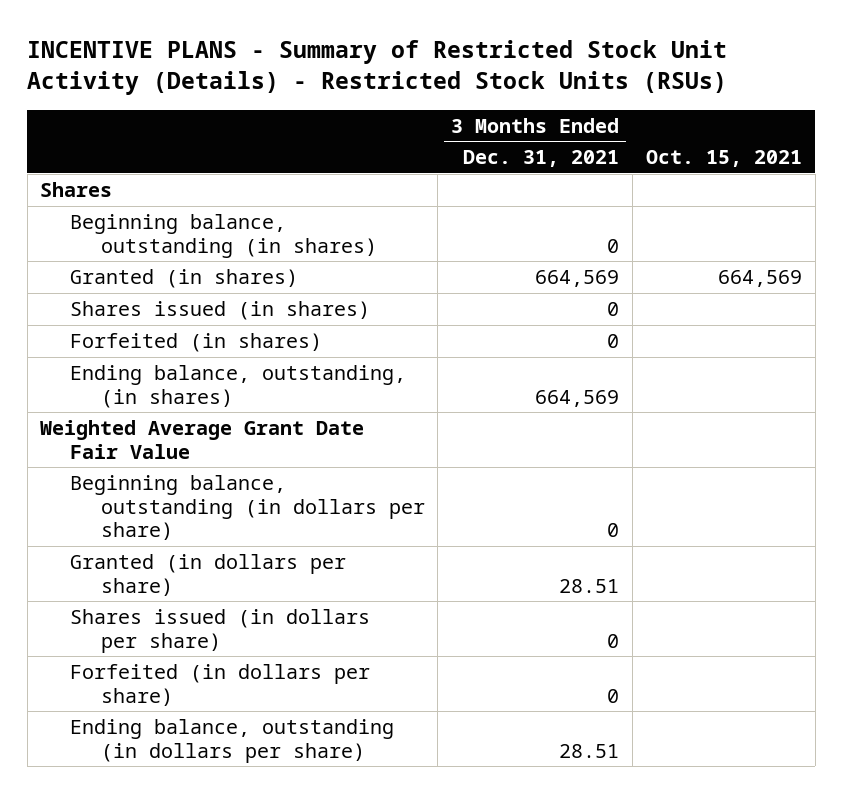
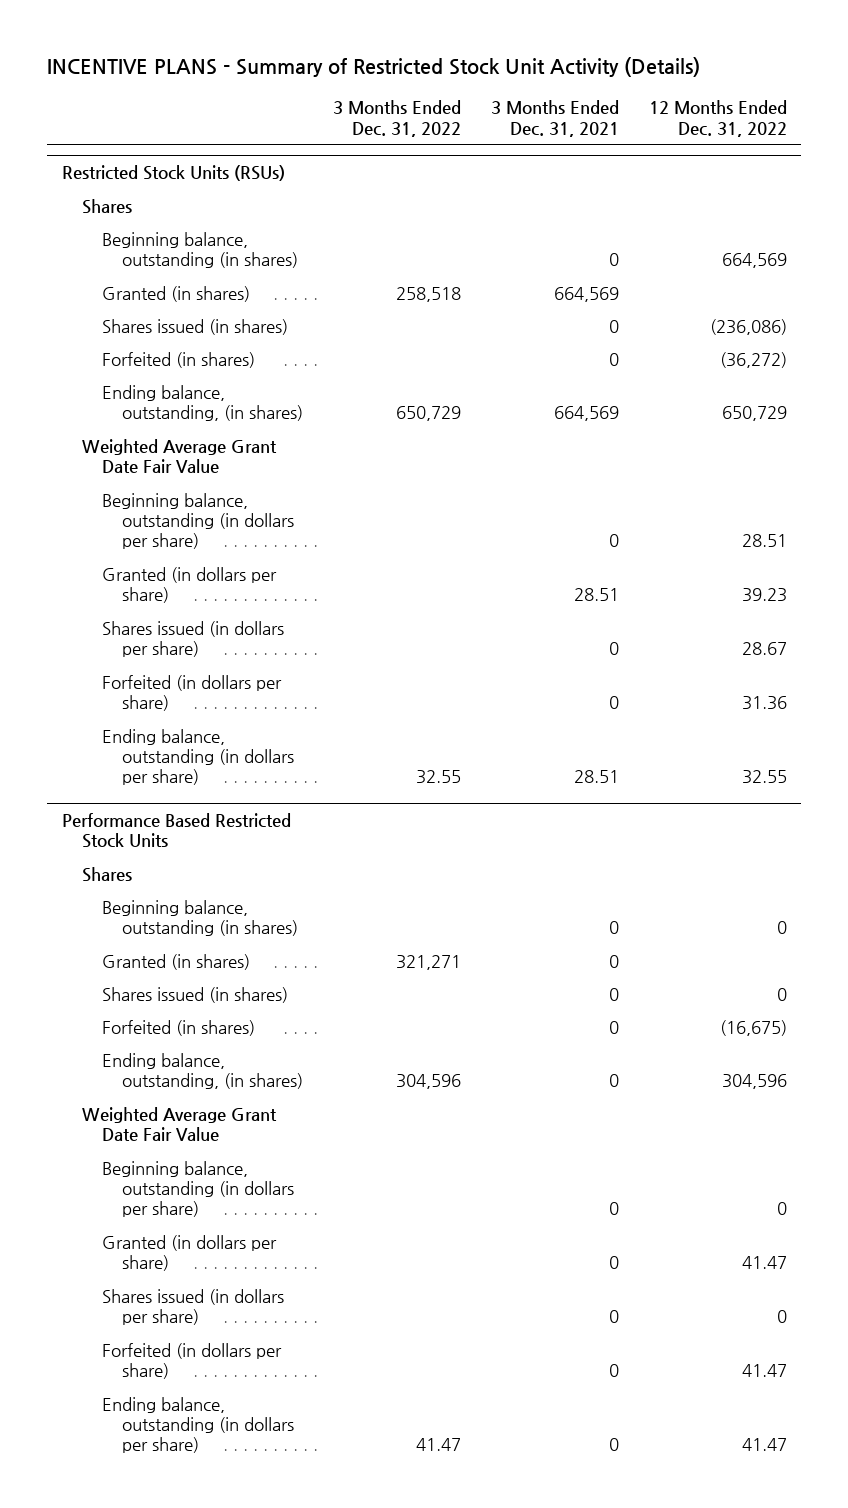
- INCENTIVE PLANS - Summary of Restricted Stock Unit Activity (Details) - Restricted Stock Units (RSUs)
+ INCENTIVE PLANS - Summary of Restricted Stock Unit Activity (Details)
- | 3 Months Ended Dec. 31, 2021 | Oct. 15, 2021
+ | 3 Months Ended Dec. 31, 2022 | 3 Months Ended Dec. 31, 2021 | 12 Months Ended Dec. 31, 2022
+ Restricted Stock Units (RSUs)
+ Performance Based Restricted Stock Units
+ Shares
+ Beginning balance, outstanding (in shares) | | 0 | 0
+ Granted (in shares) | 321,271 | 0 |
+ Shares issued (in shares) | | 0 | 0
+ Forfeited (in shares) | | 0 | (16,675)
+ Ending balance, outstanding, (in shares) | 304,596 | 0 | 304,596
+ Weighted Average Grant Date Fair Value
+ Beginning balance, outstanding (in dollars per share) | | 0 | 0
+ Granted (in dollars per share) | | 0 | 41.47
+ Shares issued (in dollars per share) | | 0 | 0
+ Forfeited (in dollars per share) | | 0 | 41.47
+ Ending balance, outstanding (in dollars per share) | 41.47 | 0 | 41.47

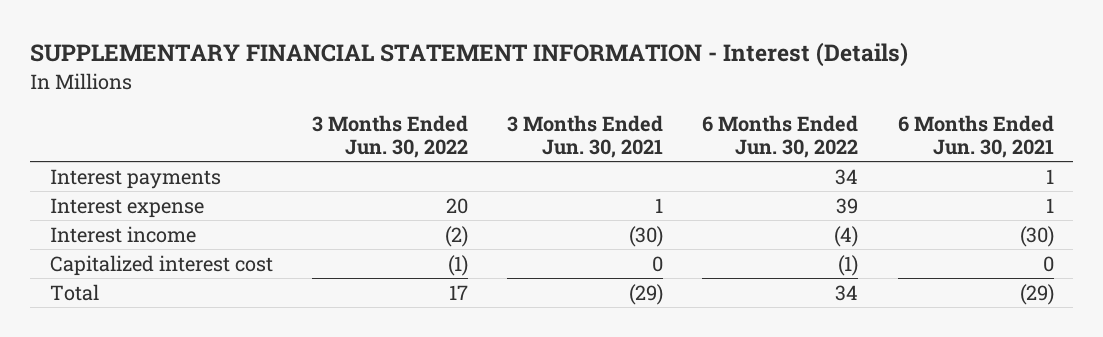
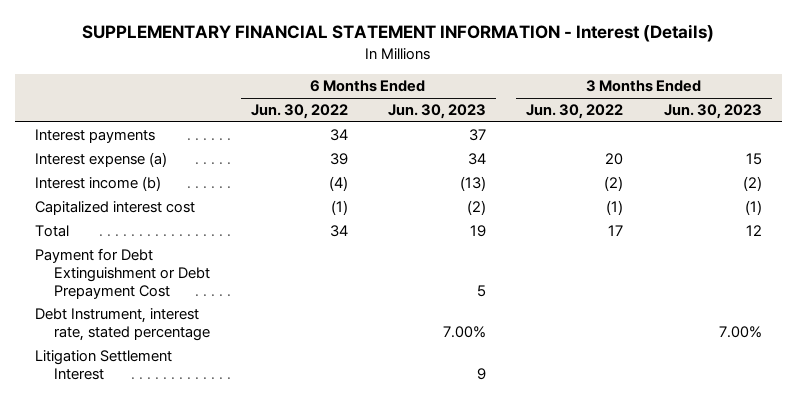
- | 3 Months Ended Jun. 30, 2022 | 3 Months Ended Jun. 30, 2021 | 6 Months Ended Jun. 30, 2022 | 6 Months Ended Jun. 30, 2021
+ | 6 Months Ended Jun. 30, 2022 | 6 Months Ended Jun. 30, 2023 | 3 Months Ended Jun. 30, 2022 | 3 Months Ended Jun. 30, 2023
- Interest expense | 20 | 1 | 39 | 1
- Interest income | (2) | (30) | (4) | (30)
+ Interest expense (a) | 39 | 34 | 20 | 15
+ Interest income (b) | (4) | (13) | (2) | (2)
+ Payment for Debt Extinguishment or Debt Prepayment Cost | | 5 | |
+ Debt Instrument, interest rate, stated percentage | | 7.00% | | 7.00%
+ Litigation Settlement Interest | | 9 | |

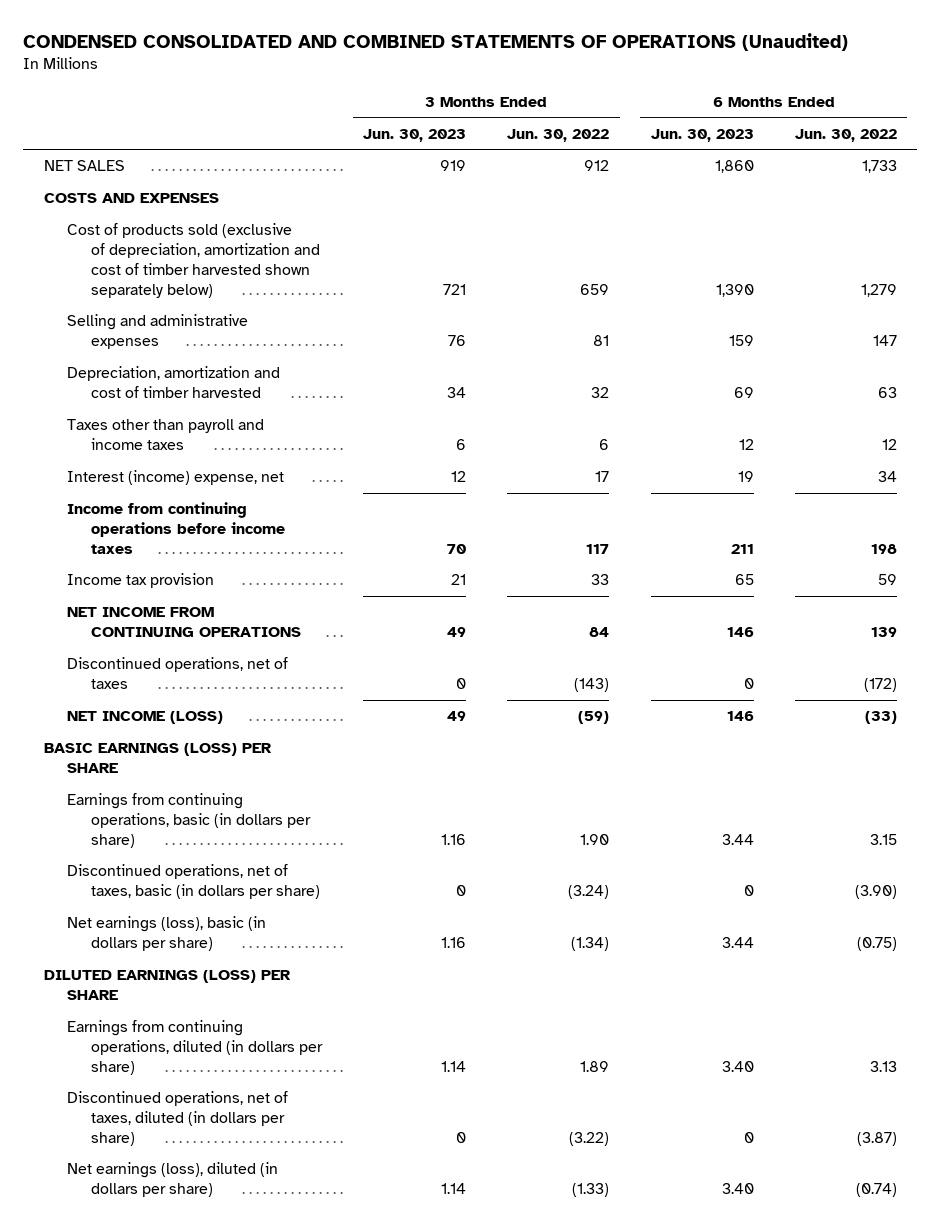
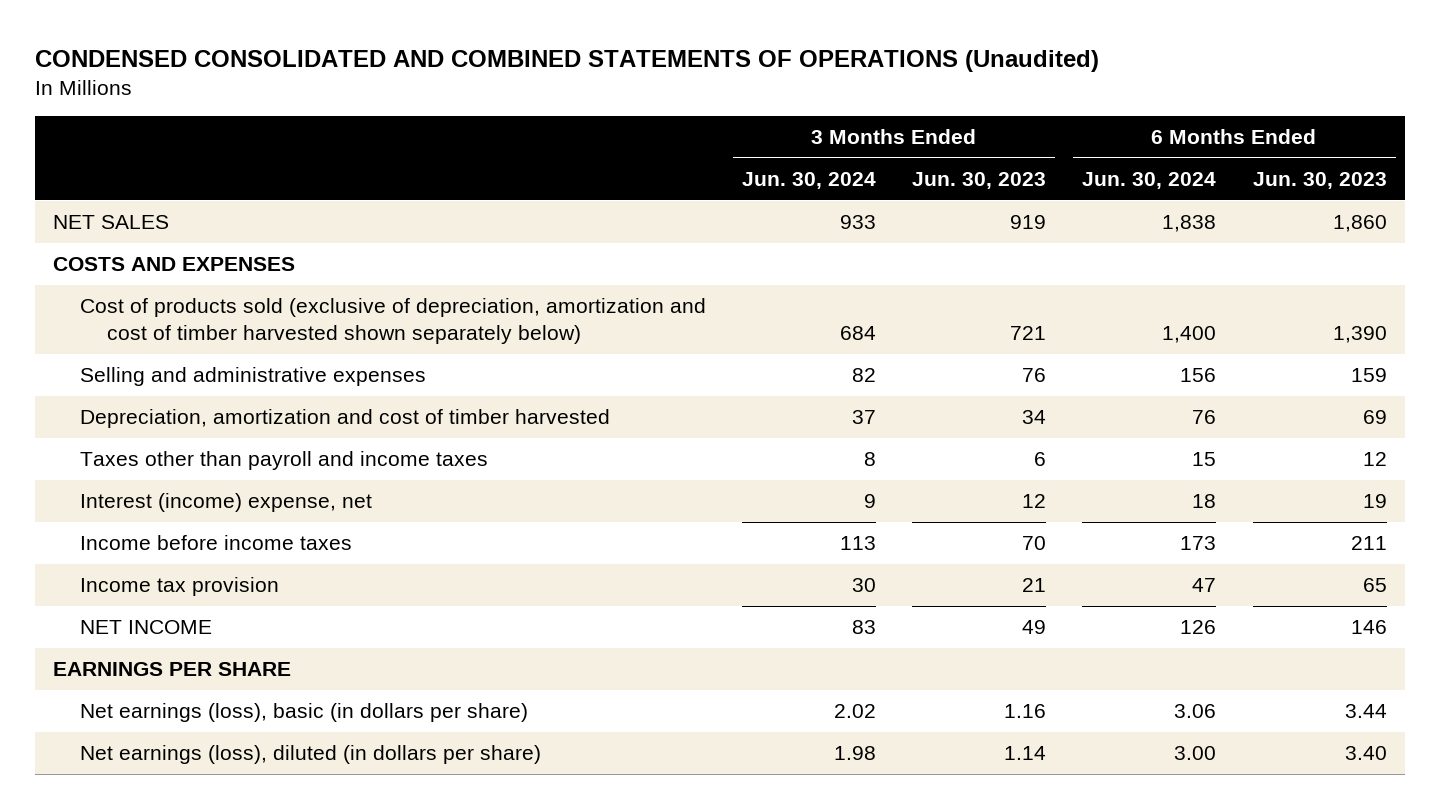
- | 3 Months Ended Jun. 30, 2023 | 3 Months Ended Jun. 30, 2022 | 6 Months Ended Jun. 30, 2023 | 6 Months Ended Jun. 30, 2022
+ | 3 Months Ended Jun. 30, 2024 | 3 Months Ended Jun. 30, 2023 | 6 Months Ended Jun. 30, 2024 | 6 Months Ended Jun. 30, 2023
- Income from continuing operations before income taxes | 70 | 117 | 211 | 198
+ Income before income taxes | 113 | 70 | 173 | 211
- NET INCOME FROM CONTINUING OPERATIONS | 49 | 84 | 146 | 139
- Discontinued operations, net of taxes | 0 | (143) | 0 | (172)
- NET INCOME (LOSS) | 49 | (59) | 146 | (33)
- BASIC EARNINGS (LOSS) PER SHARE
- Earnings from continuing operations, basic (in dollars per share) | 1.16 | 1.90 | 3.44 | 3.15
- Discontinued operations, net of taxes, basic (in dollars per share) | 0 | (3.24) | 0 | (3.90)
+ NET INCOME | 83 | 49 | 126 | 146
+ EARNINGS PER SHARE
- DILUTED EARNINGS (LOSS) PER SHARE
- Earnings from continuing operations, diluted (in dollars per share) | 1.14 | 1.89 | 3.40 | 3.13
- Discontinued operations, net of taxes, diluted (in dollars per share) | 0 | (3.22) | 0 | (3.87)

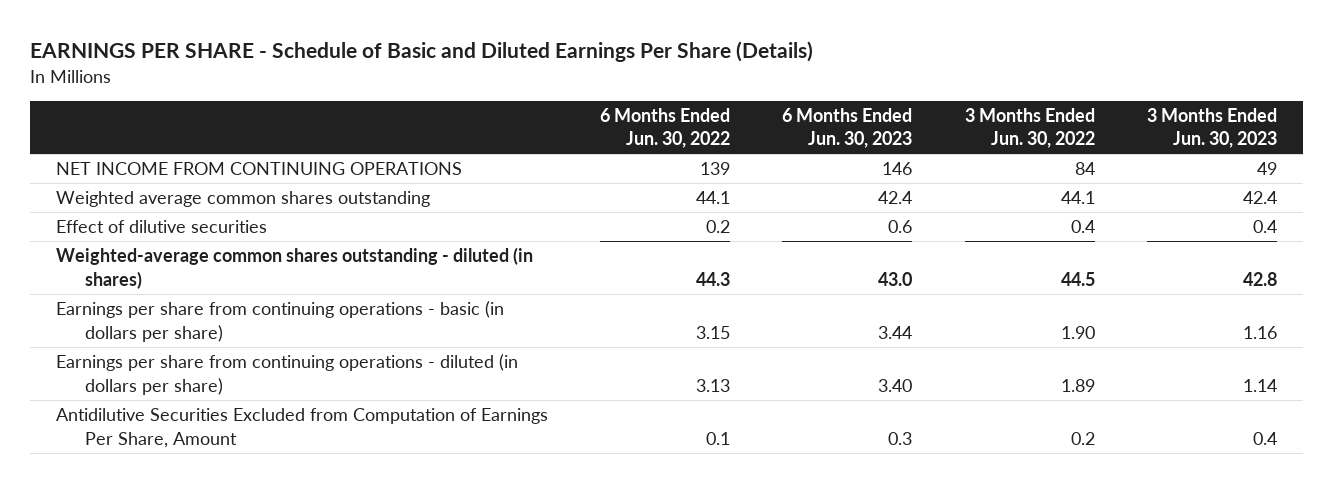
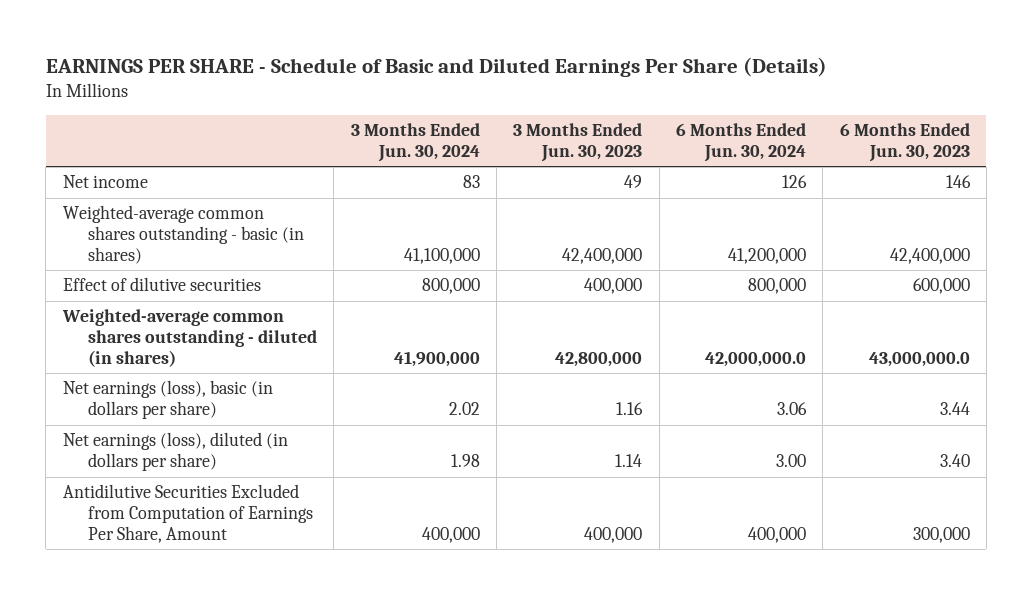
- | 6 Months Ended Jun. 30, 2022 | 6 Months Ended Jun. 30, 2023 | 3 Months Ended Jun. 30, 2022 | 3 Months Ended Jun. 30, 2023
+ | 3 Months Ended Jun. 30, 2024 | 3 Months Ended Jun. 30, 2023 | 6 Months Ended Jun. 30, 2024 | 6 Months Ended Jun. 30, 2023
- NET INCOME FROM CONTINUING OPERATIONS | 139 | 146 | 84 | 49
- Weighted average common shares outstanding | 44.1 | 42.4 | 44.1 | 42.4
- Effect of dilutive securities | 0.2 | 0.6 | 0.4 | 0.4
- Weighted-average common shares outstanding - diluted (in shares) | 44.3 | 43.0 | 44.5 | 42.8
- Earnings per share from continuing operations - basic (in dollars per share) | 3.15 | 3.44 | 1.90 | 1.16
- Earnings per share from continuing operations - diluted (in dollars per share) | 3.13 | 3.40 | 1.89 | 1.14
- Antidilutive Securities Excluded from Computation of Earnings Per Share, Amount | 0.1 | 0.3 | 0.2 | 0.4
+ Net income | 83 | 49 | 126 | 146
+ Weighted-average common shares outstanding - basic (in shares) | 41,100,000 | 42,400,000 | 41,200,000 | 42,400,000
+ Effect of dilutive securities | 800,000 | 400,000 | 800,000 | 600,000
+ Weighted-average common shares outstanding - diluted (in shares) | 41,900,000 | 42,800,000 | 42,000,000.0 | 43,000,000.0
+ Net earnings (loss), basic (in dollars per share) | 2.02 | 1.16 | 3.06 | 3.44
+ Net earnings (loss), diluted (in dollars per share) | 1.98 | 1.14 | 3.00 | 3.40
+ Antidilutive Securities Excluded from Computation of Earnings Per Share, Amount | 400,000 | 400,000 | 400,000 | 300,000

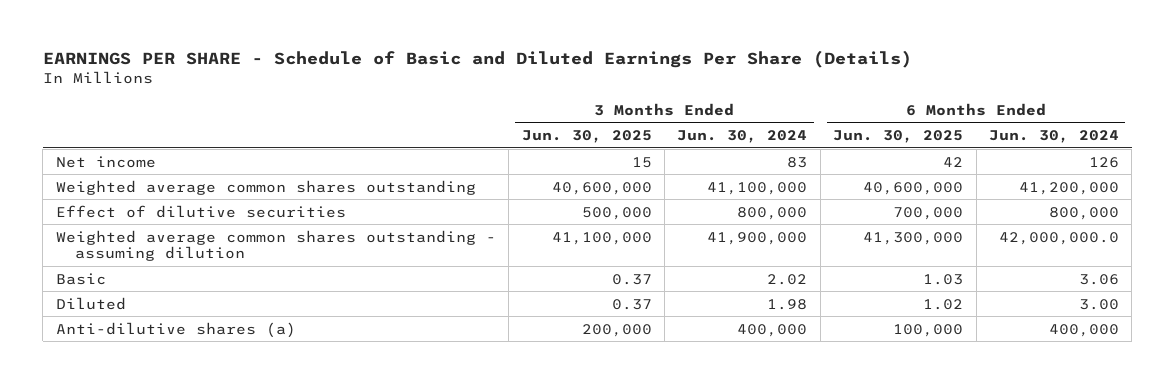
- | 3 Months Ended Jun. 30, 2024 | 3 Months Ended Jun. 30, 2023 | 6 Months Ended Jun. 30, 2024 | 6 Months Ended Jun. 30, 2023
+ | 3 Months Ended Jun. 30, 2025 | 3 Months Ended Jun. 30, 2024 | 6 Months Ended Jun. 30, 2025 | 6 Months Ended Jun. 30, 2024
- Weighted-average common shares outstanding - basic (in shares) | 41,100,000 | 42,400,000 | 41,200,000 | 42,400,000
+ Weighted average common shares outstanding | 40,600,000 | 41,100,000 | 40,600,000 | 41,200,000
- Weighted-average common shares outstanding - diluted (in shares) | 41,900,000 | 42,800,000 | 42,000,000.0 | 43,000,000.0
- Net earnings (loss), basic (in dollars per share) | 2.02 | 1.16 | 3.06 | 3.44
- Net earnings (loss), diluted (in dollars per share) | 1.98 | 1.14 | 3.00 | 3.40
- Antidilutive Securities Excluded from Computation of Earnings Per Share, Amount | 400,000 | 400,000 | 400,000 | 300,000
+ Weighted average common shares outstanding - assuming dilution | 41,100,000 | 41,900,000 | 41,300,000 | 42,000,000.0
+ Basic | 0.37 | 2.02 | 1.03 | 3.06
+ Diluted | 0.37 | 1.98 | 1.02 | 3.00
+ Anti-dilutive shares (a) | 200,000 | 400,000 | 100,000 | 400,000

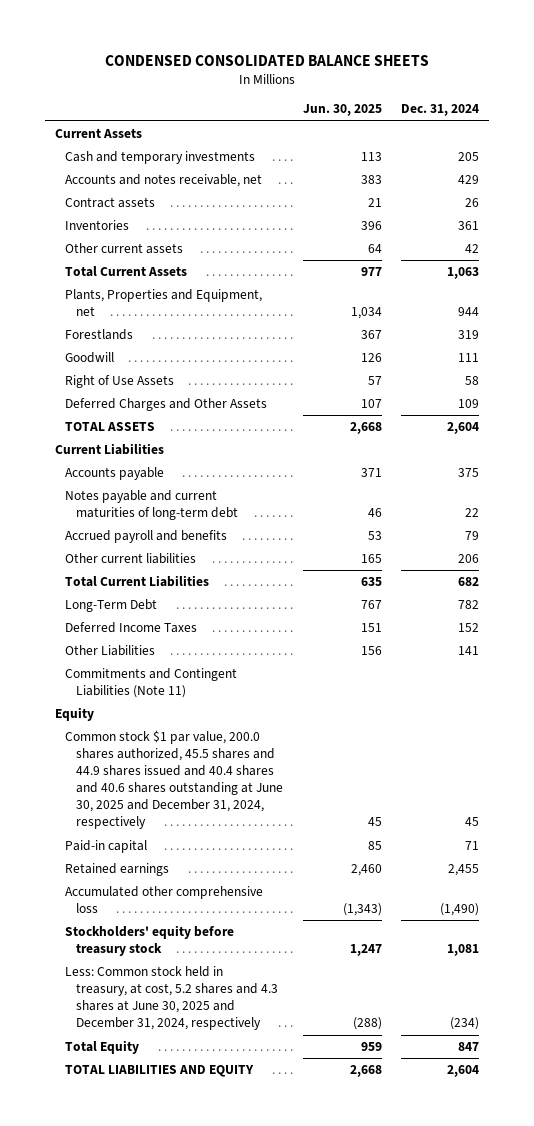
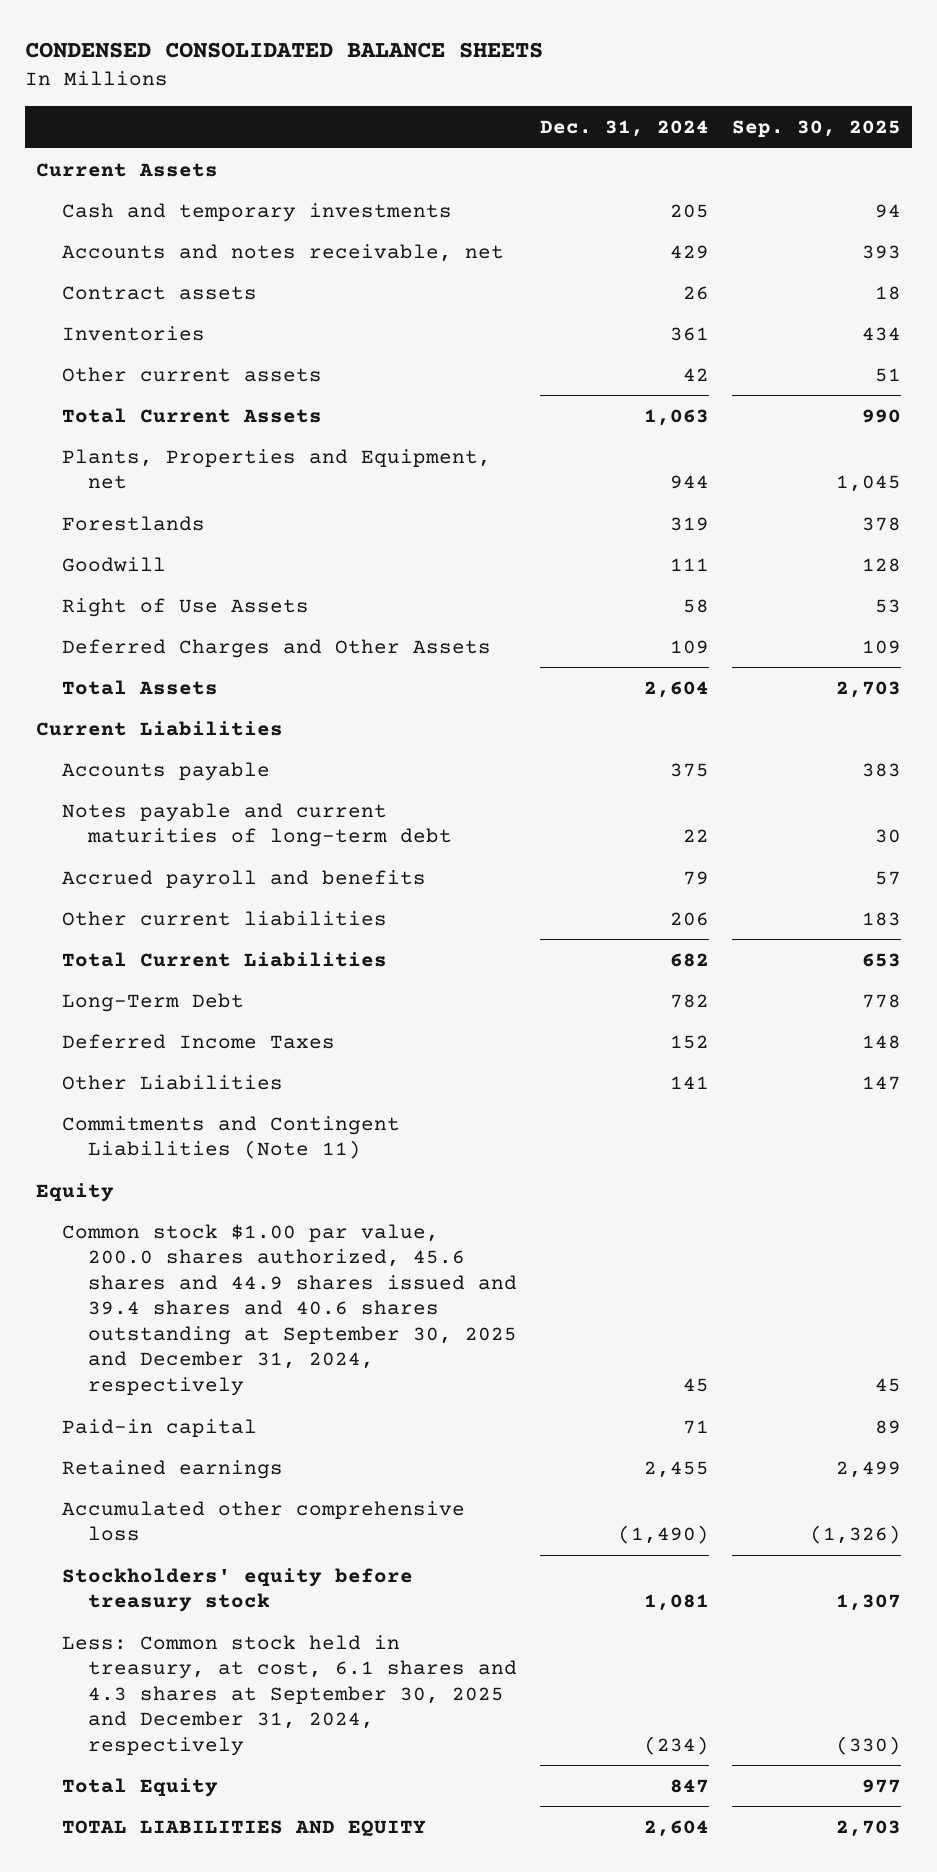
- | Jun. 30, 2025 | Dec. 31, 2024
+ | Dec. 31, 2024 | Sep. 30, 2025
- TOTAL ASSETS | 2,668 | 2,604
+ Total Assets | 2,604 | 2,703
- Common stock $1 par value, 200.0 shares authorized, 45.5 shares and 44.9 shares issued and 40.4 shares and 40.6 shares outstanding at June 30, 2025 and December 31, 2024, respectively | 45 | 45
+ Common stock $1.00 par value, 200.0 shares authorized, 45.6 shares and 44.9 shares issued and 39.4 shares and 40.6 shares outstanding at September 30, 2025 and December 31, 2024, respectively | 45 | 45
- Less: Common stock held in treasury, at cost, 5.2 shares and 4.3 shares at June 30, 2025 and December 31, 2024, respectively | (288) | (234)
+ Less: Common stock held in treasury, at cost, 6.1 shares and 4.3 shares at September 30, 2025 and December 31, 2024, respectively | (234) | (330)

